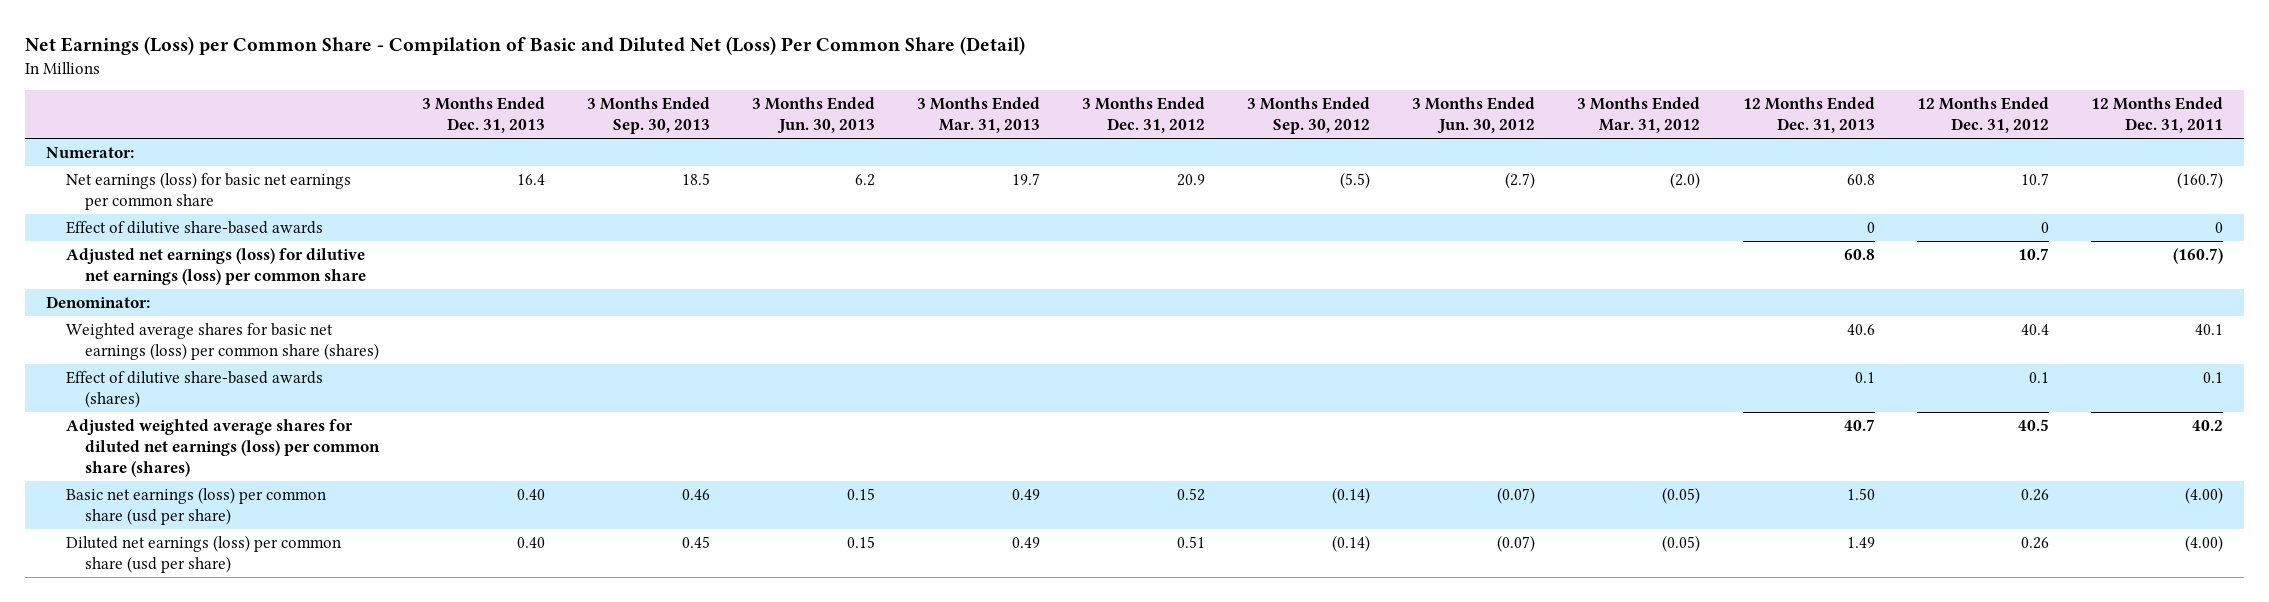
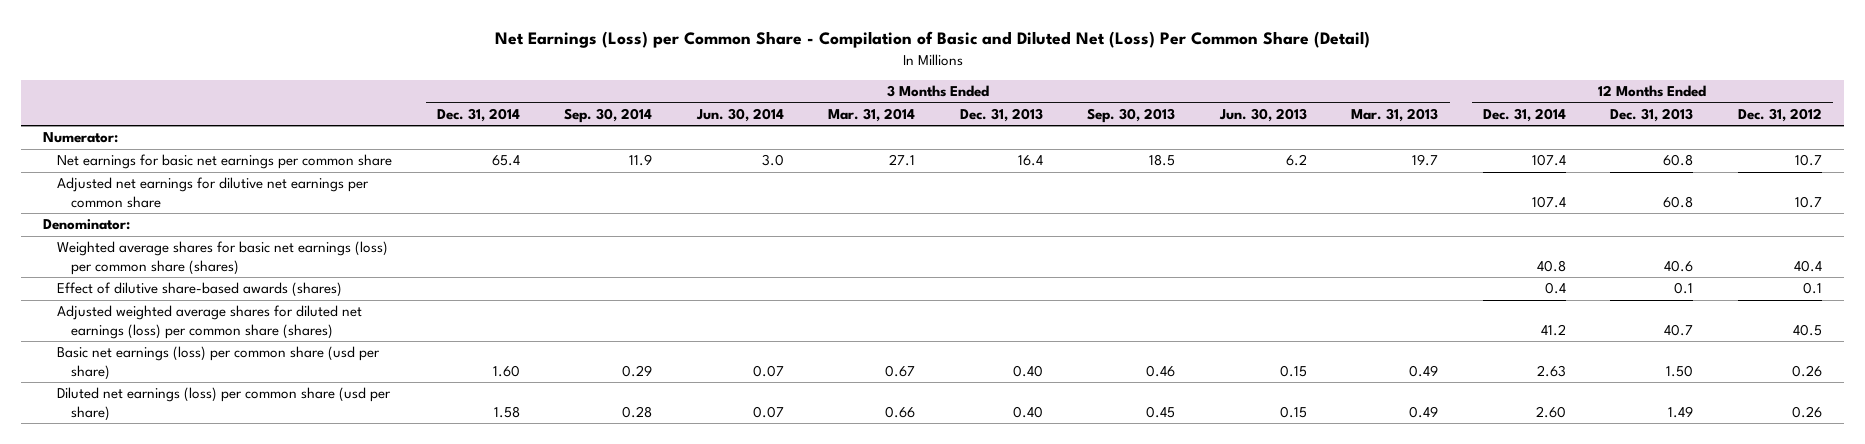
- | 3 Months Ended Dec. 31, 2013 | 3 Months Ended Sep. 30, 2013 | 3 Months Ended Jun. 30, 2013 | 3 Months Ended Mar. 31, 2013 | 3 Months Ended Dec. 31, 2012 | 3 Months Ended Sep. 30, 2012 | 3 Months Ended Jun. 30, 2012 | 3 Months Ended Mar. 31, 2012 | 12 Months Ended Dec. 31, 2013 | 12 Months Ended Dec. 31, 2012 | 12 Months Ended Dec. 31, 2011
+ | 3 Months Ended Dec. 31, 2014 | 3 Months Ended Sep. 30, 2014 | 3 Months Ended Jun. 30, 2014 | 3 Months Ended Mar. 31, 2014 | 3 Months Ended Dec. 31, 2013 | 3 Months Ended Sep. 30, 2013 | 3 Months Ended Jun. 30, 2013 | 3 Months Ended Mar. 31, 2013 | 12 Months Ended Dec. 31, 2014 | 12 Months Ended Dec. 31, 2013 | 12 Months Ended Dec. 31, 2012
- Net earnings (loss) for basic net earnings per common share | 16.4 | 18.5 | 6.2 | 19.7 | 20.9 | (5.5) | (2.7) | (2.0) | 60.8 | 10.7 | (160.7)
- Effect of dilutive share-based awards | | | | | | | | | 0 | 0 | 0
- Adjusted net earnings (loss) for dilutive net earnings (loss) per common share | | | | | | | | | 60.8 | 10.7 | (160.7)
+ Net earnings for basic net earnings per common share | 65.4 | 11.9 | 3.0 | 27.1 | 16.4 | 18.5 | 6.2 | 19.7 | 107.4 | 60.8 | 10.7
+ Adjusted net earnings for dilutive net earnings per common share | | | | | | | | | 107.4 | 60.8 | 10.7

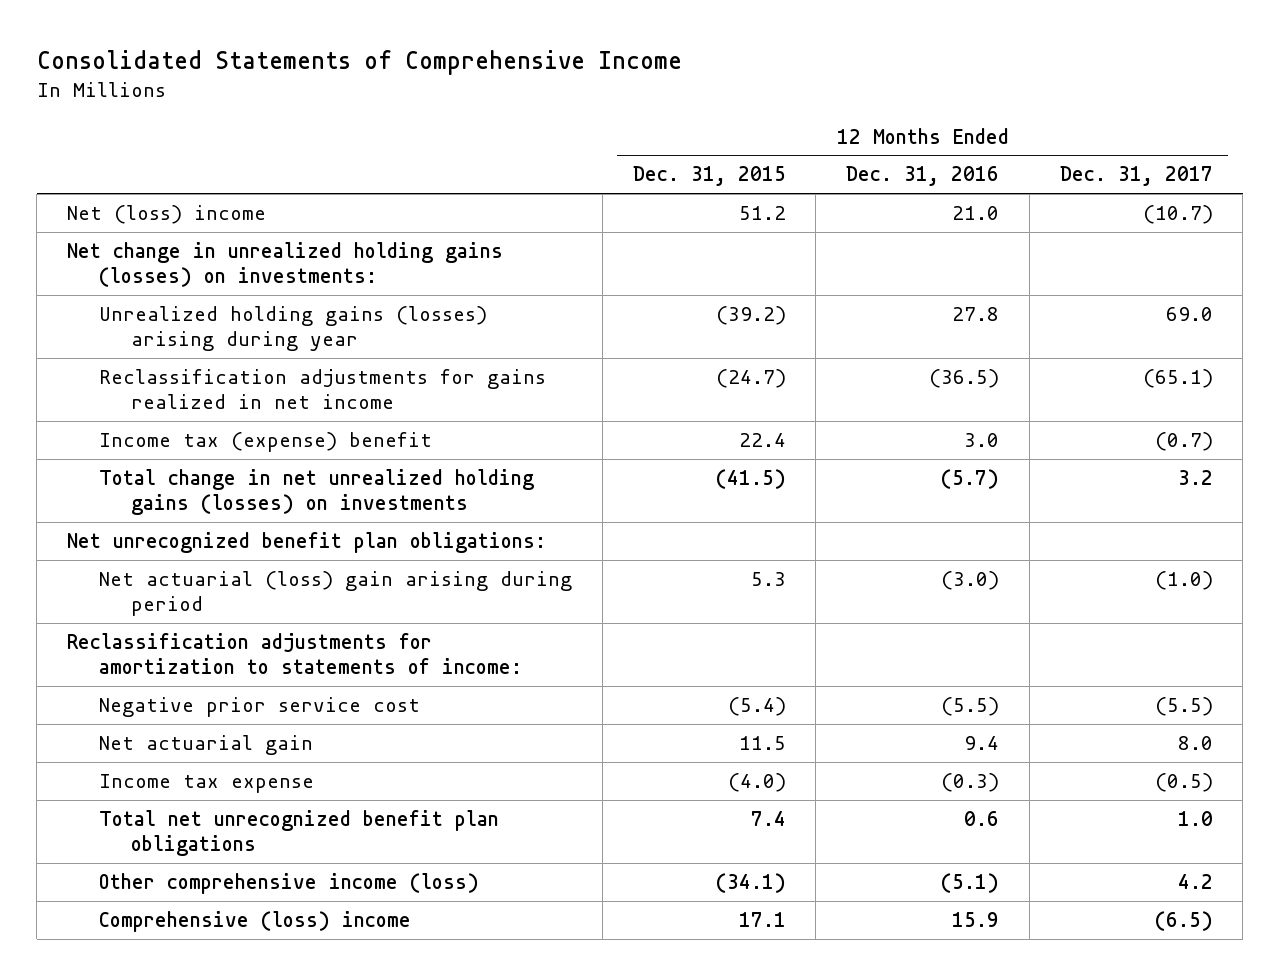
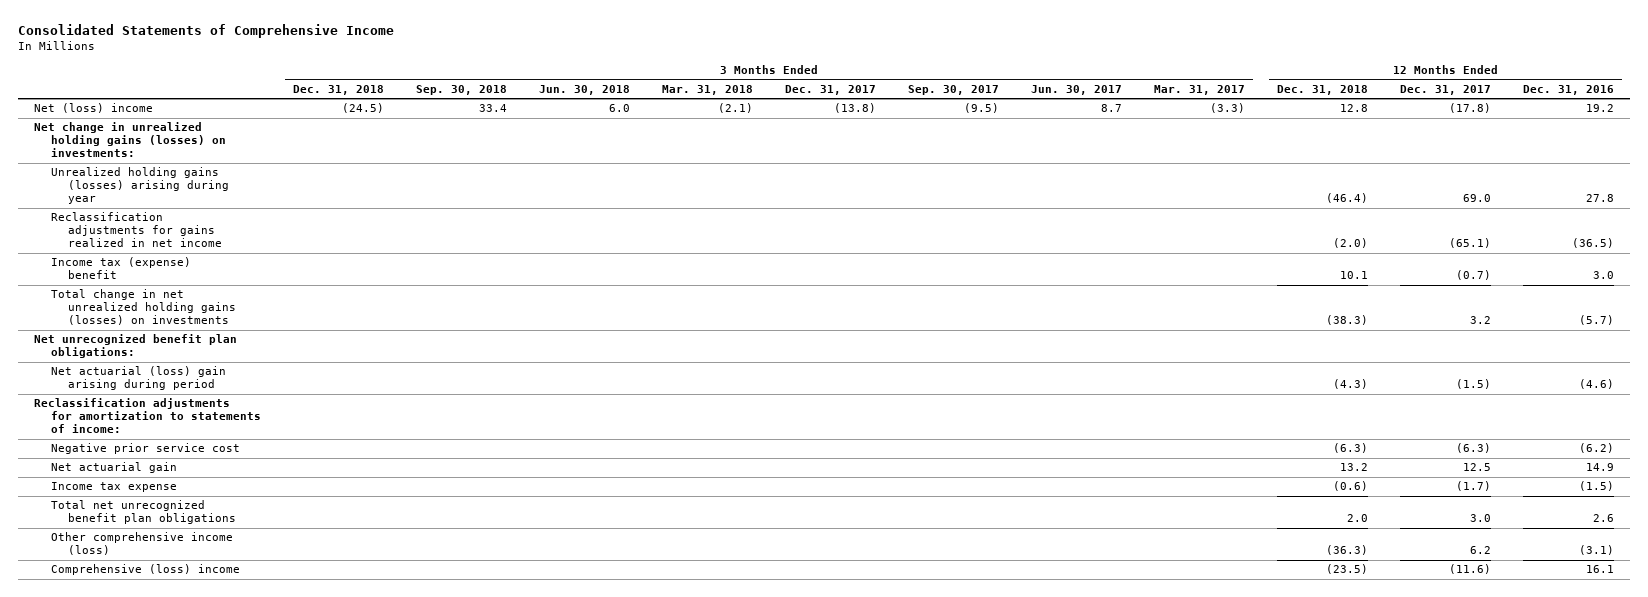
- | 12 Months Ended Dec. 31, 2015 | 12 Months Ended Dec. 31, 2016 | 12 Months Ended Dec. 31, 2017
+ | 3 Months Ended Dec. 31, 2018 | 3 Months Ended Sep. 30, 2018 | 3 Months Ended Jun. 30, 2018 | 3 Months Ended Mar. 31, 2018 | 3 Months Ended Dec. 31, 2017 | 3 Months Ended Sep. 30, 2017 | 3 Months Ended Jun. 30, 2017 | 3 Months Ended Mar. 31, 2017 | 12 Months Ended Dec. 31, 2018 | 12 Months Ended Dec. 31, 2017 | 12 Months Ended Dec. 31, 2016
- Net (loss) income | 51.2 | 21.0 | (10.7)
+ Net (loss) income | (24.5) | 33.4 | 6.0 | (2.1) | (13.8) | (9.5) | 8.7 | (3.3) | 12.8 | (17.8) | 19.2
- Net actuarial (loss) gain arising during period | 5.3 | (3.0) | (1.0)
+ Net actuarial (loss) gain arising during period | | | | | | | | | (4.3) | (1.5) | (4.6)
- Negative prior service cost | (5.4) | (5.5) | (5.5)
- Net actuarial gain | 11.5 | 9.4 | 8.0
- Income tax expense | (4.0) | (0.3) | (0.5)
- Total net unrecognized benefit plan obligations | 7.4 | 0.6 | 1.0
- Other comprehensive income (loss) | (34.1) | (5.1) | 4.2
- Comprehensive (loss) income | 17.1 | 15.9 | (6.5)
+ Negative prior service cost | | | | | | | | | (6.3) | (6.3) | (6.2)
+ Net actuarial gain | | | | | | | | | 13.2 | 12.5 | 14.9
+ Income tax expense | | | | | | | | | (0.6) | (1.7) | (1.5)
+ Total net unrecognized benefit plan obligations | | | | | | | | | 2.0 | 3.0 | 2.6
+ Other comprehensive income (loss) | | | | | | | | | (36.3) | 6.2 | (3.1)
+ Comprehensive (loss) income | | | | | | | | | (23.5) | (11.6) | 16.1

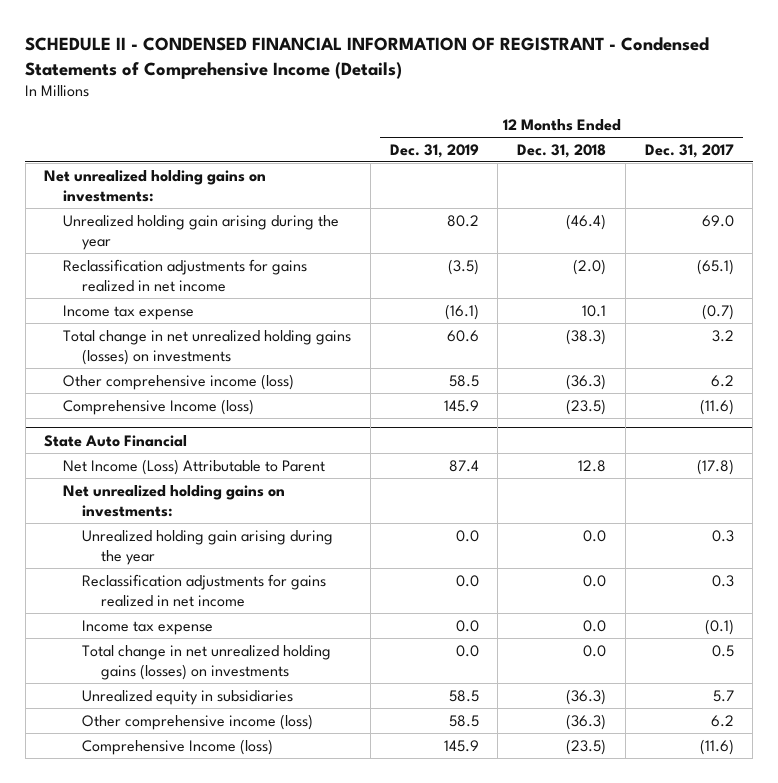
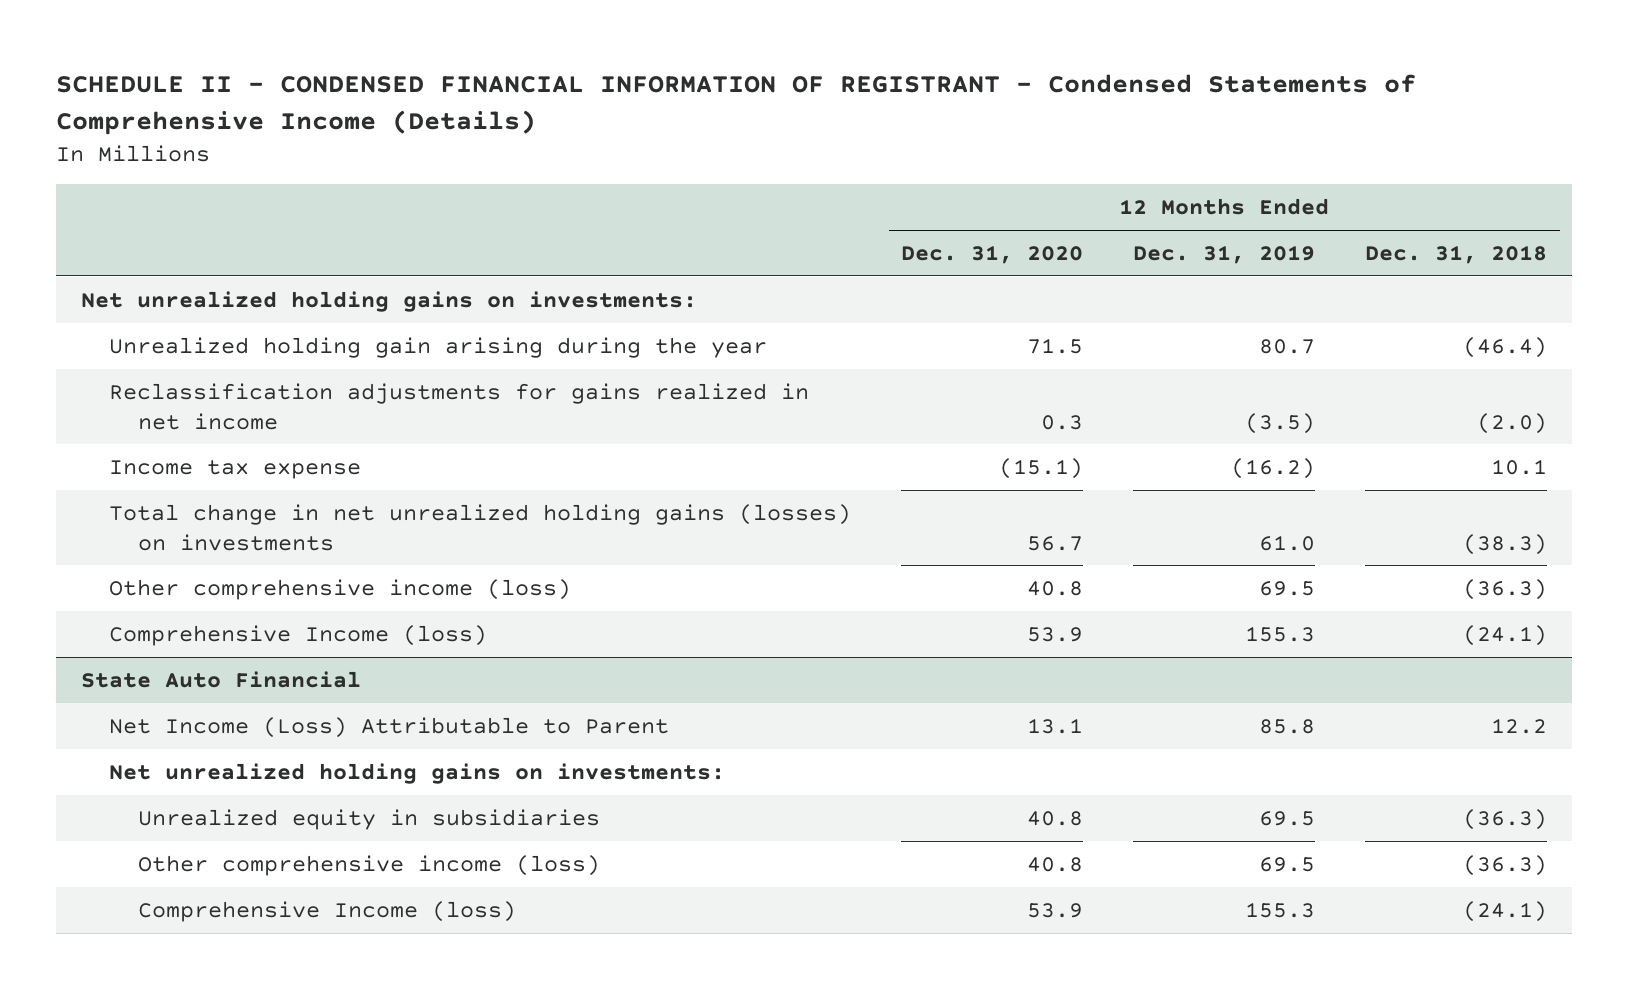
- | 12 Months Ended Dec. 31, 2019 | 12 Months Ended Dec. 31, 2018 | 12 Months Ended Dec. 31, 2017
+ | 12 Months Ended Dec. 31, 2020 | 12 Months Ended Dec. 31, 2019 | 12 Months Ended Dec. 31, 2018
- Unrealized holding gain arising during the year | 80.2 | (46.4) | 69.0
+ Unrealized holding gain arising during the year | 71.5 | 80.7 | (46.4)
- Income tax expense | (16.1) | 10.1 | (0.7)
- Total change in net unrealized holding gains (losses) on investments | 60.6 | (38.3) | 3.2
- Other comprehensive income (loss) | 58.5 | (36.3) | 6.2
- Comprehensive Income (loss) | 145.9 | (23.5) | (11.6)
+ Income tax expense | (15.1) | (16.2) | 10.1
+ Total change in net unrealized holding gains (losses) on investments | 56.7 | 61.0 | (38.3)
+ Other comprehensive income (loss) | 40.8 | 69.5 | (36.3)
+ Comprehensive Income (loss) | 53.9 | 155.3 | (24.1)
@ State Auto Financial
- Net Income (Loss) Attributable to Parent | 87.4 | 12.8 | (17.8)
+ Net Income (Loss) Attributable to Parent | 13.1 | 85.8 | 12.2
- Unrealized holding gain arising during the year | 0.0 | 0.0 | 0.3
- Reclassification adjustments for gains realized in net income | 0.0 | 0.0 | 0.3
- Income tax expense | 0.0 | 0.0 | (0.1)
- Total change in net unrealized holding gains (losses) on investments | 0.0 | 0.0 | 0.5
- Unrealized equity in subsidiaries | 58.5 | (36.3) | 5.7
- Other comprehensive income (loss) | 58.5 | (36.3) | 6.2
- Comprehensive Income (loss) | 145.9 | (23.5) | (11.6)
+ Unrealized equity in subsidiaries | 40.8 | 69.5 | (36.3)
+ Other comprehensive income (loss) | 40.8 | 69.5 | (36.3)
+ Comprehensive Income (loss) | 53.9 | 155.3 | (24.1)

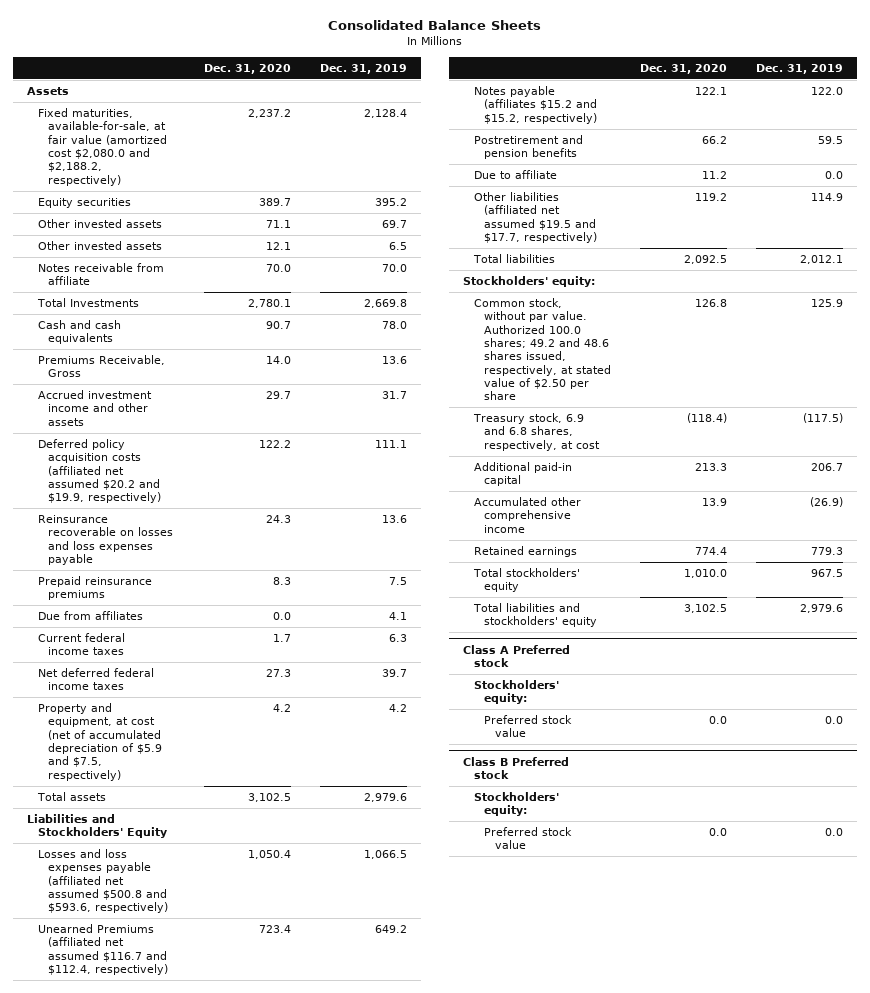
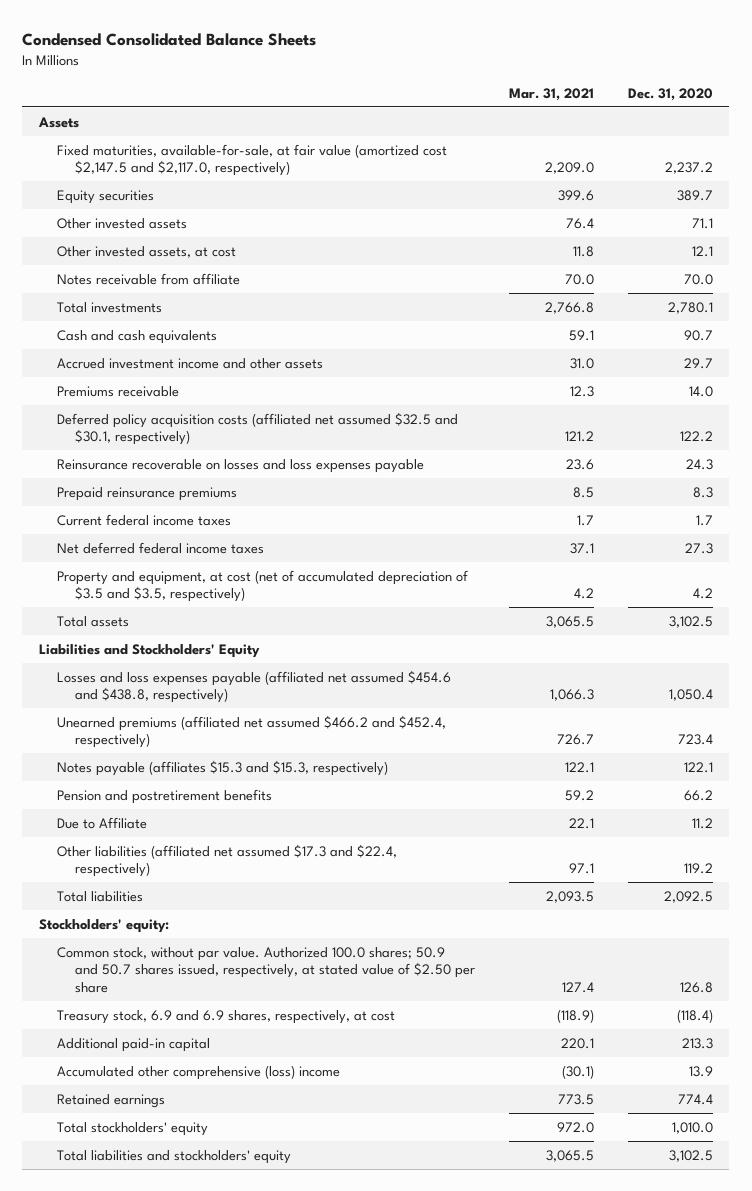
- Consolidated Balance Sheets
+ Condensed Consolidated Balance Sheets
- | Dec. 31, 2020 | Dec. 31, 2019
+ | Mar. 31, 2021 | Dec. 31, 2020
- Fixed maturities, available-for-sale, at fair value (amortized cost $2,080.0 and $2,188.2, respectively) | 2,237.2 | 2,128.4
+ Fixed maturities, available-for-sale, at fair value (amortized cost $2,147.5 and $2,117.0, respectively) | 2,209.0 | 2,237.2
- Other invested assets | 12.1 | 6.5
+ Other invested assets, at cost | 11.8 | 12.1
- Total Investments | 2,780.1 | 2,669.8
+ Total investments | 2,766.8 | 2,780.1
- Premiums Receivable, Gross | 14.0 | 13.6
- Deferred policy acquisition costs (affiliated net assumed $20.2 and $19.9, respectively) | 122.2 | 111.1
+ Premiums receivable | 12.3 | 14.0
+ Deferred policy acquisition costs (affiliated net assumed $32.5 and $30.1, respectively) | 121.2 | 122.2
- Due from affiliates | 0.0 | 4.1
- Property and equipment, at cost (net of accumulated depreciation of $5.9 and $7.5, respectively) | 4.2 | 4.2
+ Property and equipment, at cost (net of accumulated depreciation of $3.5 and $3.5, respectively) | 4.2 | 4.2
- Losses and loss expenses payable (affiliated net assumed $500.8 and $593.6, respectively) | 1,050.4 | 1,066.5
- Unearned Premiums (affiliated net assumed $116.7 and $112.4, respectively) | 723.4 | 649.2
- Notes payable (affiliates $15.2 and $15.2, respectively) | 122.1 | 122.0
- Postretirement and pension benefits | 66.2 | 59.5
- Due to affiliate | 11.2 | 0.0
- Other liabilities (affiliated net assumed $19.5 and $17.7, respectively) | 119.2 | 114.9
+ Losses and loss expenses payable (affiliated net assumed $454.6 and $438.8, respectively) | 1,066.3 | 1,050.4
+ Unearned premiums (affiliated net assumed $466.2 and $452.4, respectively) | 726.7 | 723.4
+ Notes payable (affiliates $15.3 and $15.3, respectively) | 122.1 | 122.1
+ Pension and postretirement benefits | 59.2 | 66.2
+ Due to Affiliate | 22.1 | 11.2
+ Other liabilities (affiliated net assumed $17.3 and $22.4, respectively) | 97.1 | 119.2
- Common stock, without par value. Authorized 100.0 shares; 49.2 and 48.6 shares issued, respectively, at stated value of $2.50 per share | 126.8 | 125.9
- Treasury stock, 6.9 and 6.8 shares, respectively, at cost | (118.4) | (117.5)
+ Common stock, without par value. Authorized 100.0 shares; 50.9 and 50.7 shares issued, respectively, at stated value of $2.50 per share | 127.4 | 126.8
+ Treasury stock, 6.9 and 6.9 shares, respectively, at cost | (118.9) | (118.4)
- Accumulated other comprehensive income | 13.9 | (26.9)
+ Accumulated other comprehensive (loss) income | (30.1) | 13.9
- Class A Preferred stock
- Stockholders' equity:
- Preferred stock value | 0.0 | 0.0
- Class B Preferred stock
- Stockholders' equity:
- Preferred stock value | 0.0 | 0.0

